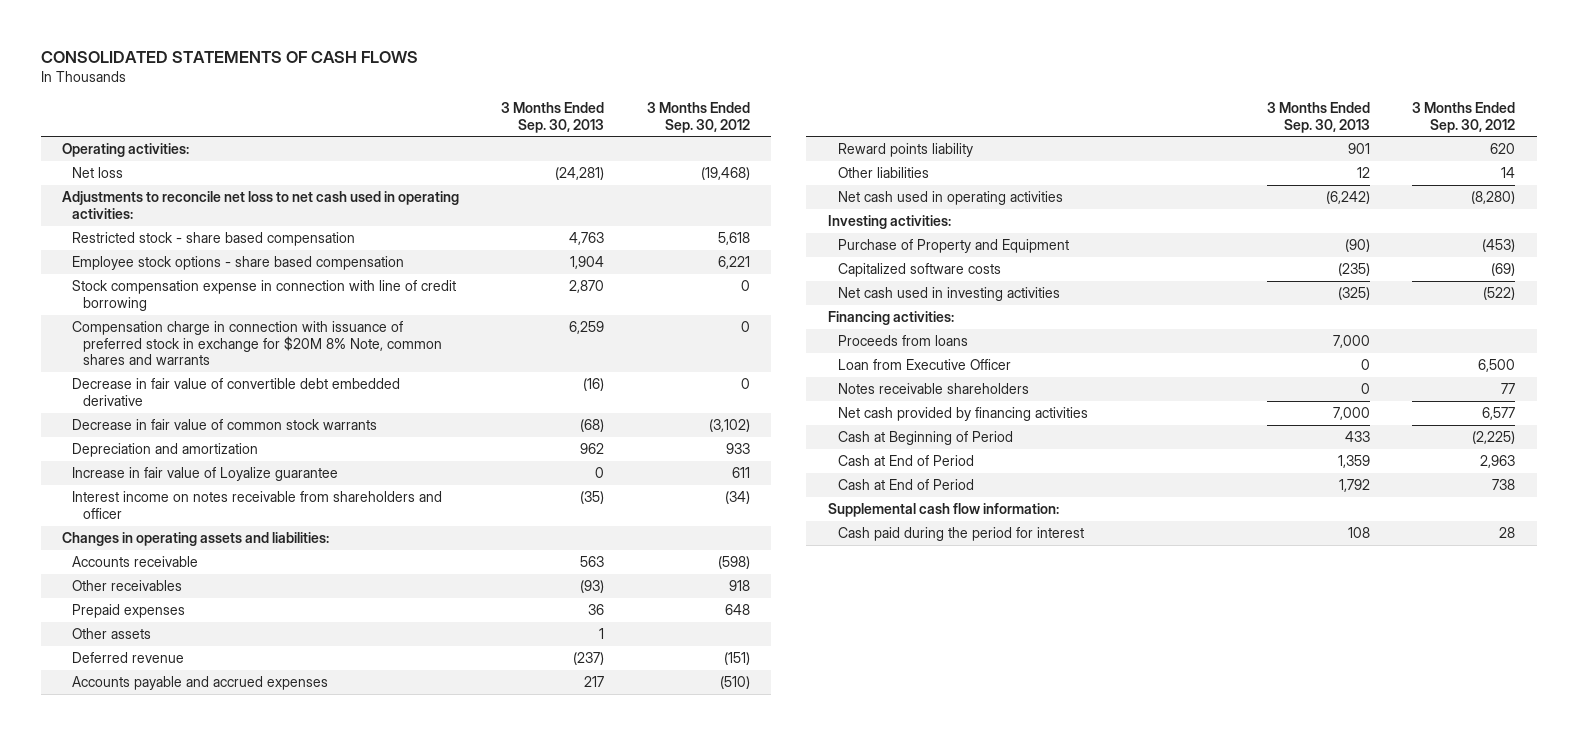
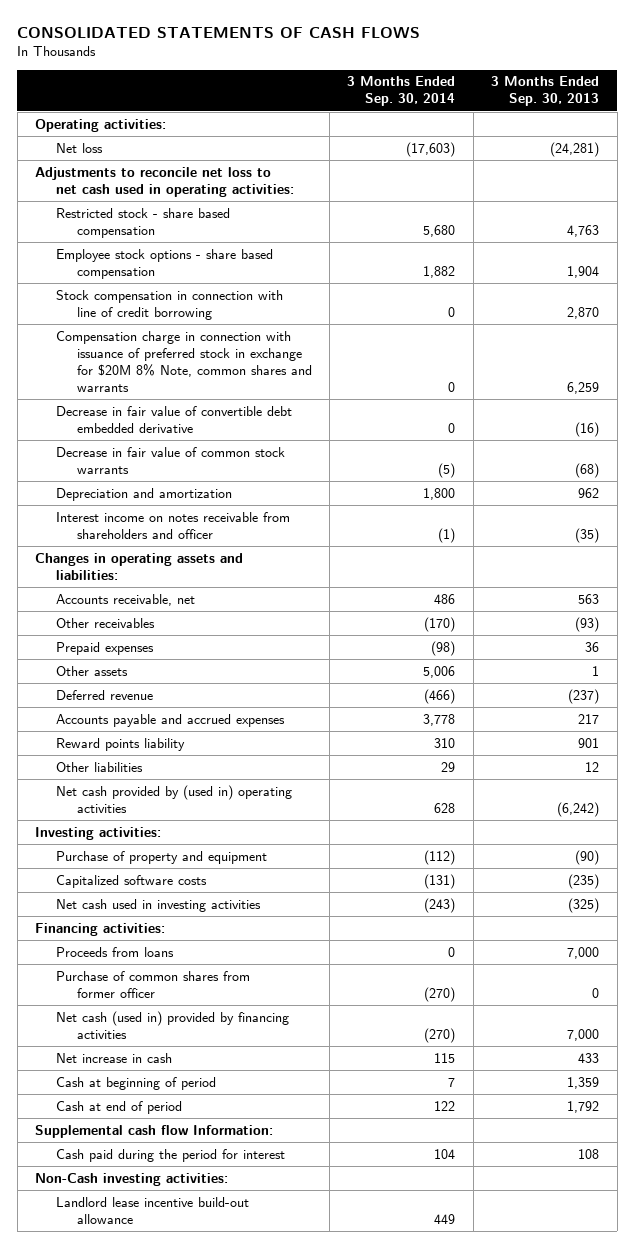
- | 3 Months Ended Sep. 30, 2013 | 3 Months Ended Sep. 30, 2012
+ | 3 Months Ended Sep. 30, 2014 | 3 Months Ended Sep. 30, 2013
- Stock compensation expense in connection with line of credit borrowing | 2,870 | 0
+ Stock compensation in connection with line of credit borrowing | 0 | 2,870
- Increase in fair value of Loyalize guarantee | 0 | 611
- Accounts receivable | 563 | (598)
+ Accounts receivable, net | 486 | 563
- Net cash used in operating activities | (6,242) | (8,280)
+ Net cash provided by (used in) operating activities | 628 | (6,242)
- Purchase of Property and Equipment | (90) | (453)
+ Purchase of property and equipment | (112) | (90)
- Loan from Executive Officer | 0 | 6,500
- Notes receivable shareholders | 0 | 77
- Net cash provided by financing activities | 7,000 | 6,577
- Cash at Beginning of Period | 433 | (2,225)
- Cash at End of Period | 1,359 | 2,963
- Cash at End of Period | 1,792 | 738
- Supplemental cash flow information:
+ Purchase of common shares from former officer | (270) | 0
+ Net cash (used in) provided by financing activities | (270) | 7,000
+ Net increase in cash | 115 | 433
+ Cash at beginning of period | 7 | 1,359
+ Cash at end of period | 122 | 1,792
+ Supplemental cash flow Information:
+ Non-Cash investing activities:
+ Landlord lease incentive build-out allowance | 449 |

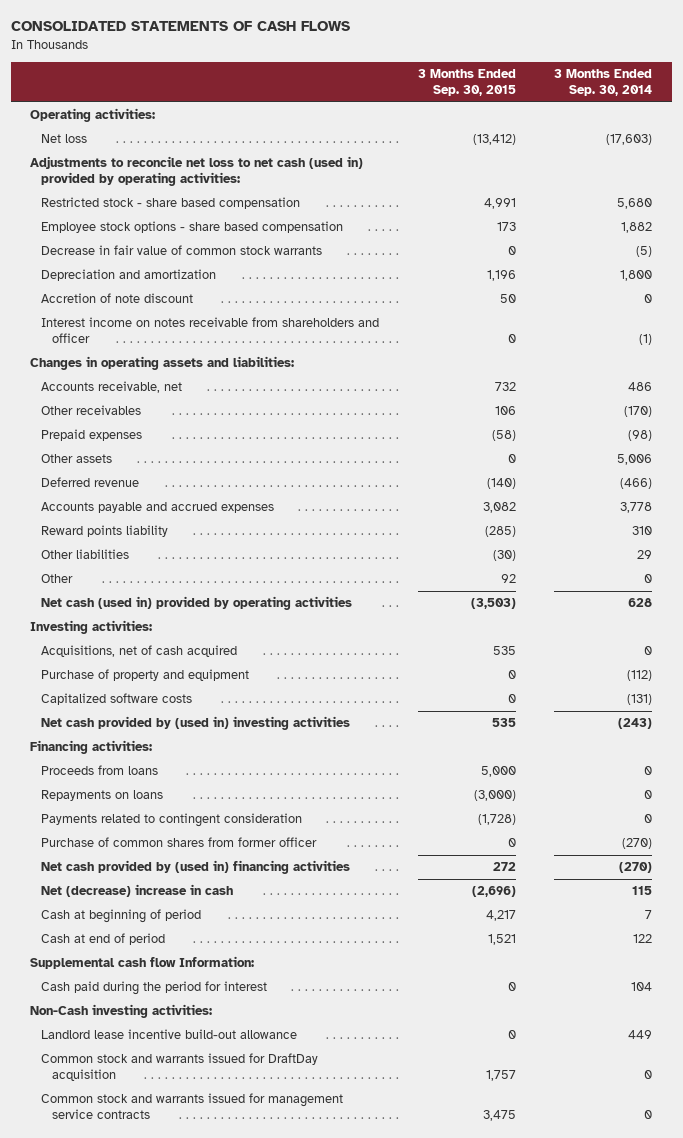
- | 3 Months Ended Sep. 30, 2014 | 3 Months Ended Sep. 30, 2013
+ | 3 Months Ended Sep. 30, 2015 | 3 Months Ended Sep. 30, 2014
- Adjustments to reconcile net loss to net cash used in operating activities:
+ Adjustments to reconcile net loss to net cash (used in) provided by operating activities:
- Stock compensation in connection with line of credit borrowing | 0 | 2,870
- Compensation charge in connection with issuance of preferred stock in exchange for $20M 8% Note, common shares and warrants | 0 | 6,259
- Decrease in fair value of convertible debt embedded derivative | 0 | (16)
+ Accretion of note discount | 50 | 0
- Net cash provided by (used in) operating activities | 628 | (6,242)
+ Other | 92 | 0
+ Net cash (used in) provided by operating activities | (3,503) | 628
+ Acquisitions, net of cash acquired | 535 | 0
- Net cash used in investing activities | (243) | (325)
+ Net cash provided by (used in) investing activities | 535 | (243)
+ Repayments on loans | (3,000) | 0
+ Payments related to contingent consideration | (1,728) | 0
- Net cash (used in) provided by financing activities | (270) | 7,000
- Net increase in cash | 115 | 433
+ Net cash provided by (used in) financing activities | 272 | (270)
+ Net (decrease) increase in cash | (2,696) | 115
+ Common stock and warrants issued for DraftDay acquisition | 1,757 | 0
+ Common stock and warrants issued for management service contracts | 3,475 | 0

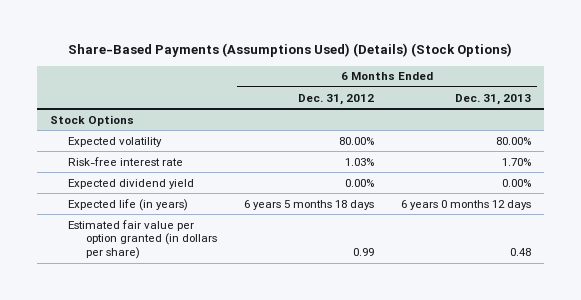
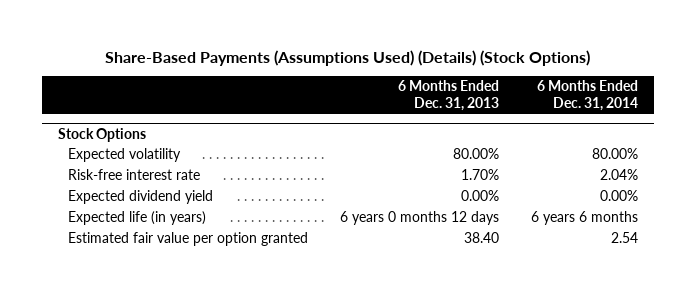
- | 6 Months Ended Dec. 31, 2012 | 6 Months Ended Dec. 31, 2013
+ | 6 Months Ended Dec. 31, 2013 | 6 Months Ended Dec. 31, 2014
@ Stock Options
- Estimated fair value per option granted (in dollars per share) | 0.99 | 0.48
+ Estimated fair value per option granted | 38.40 | 2.54

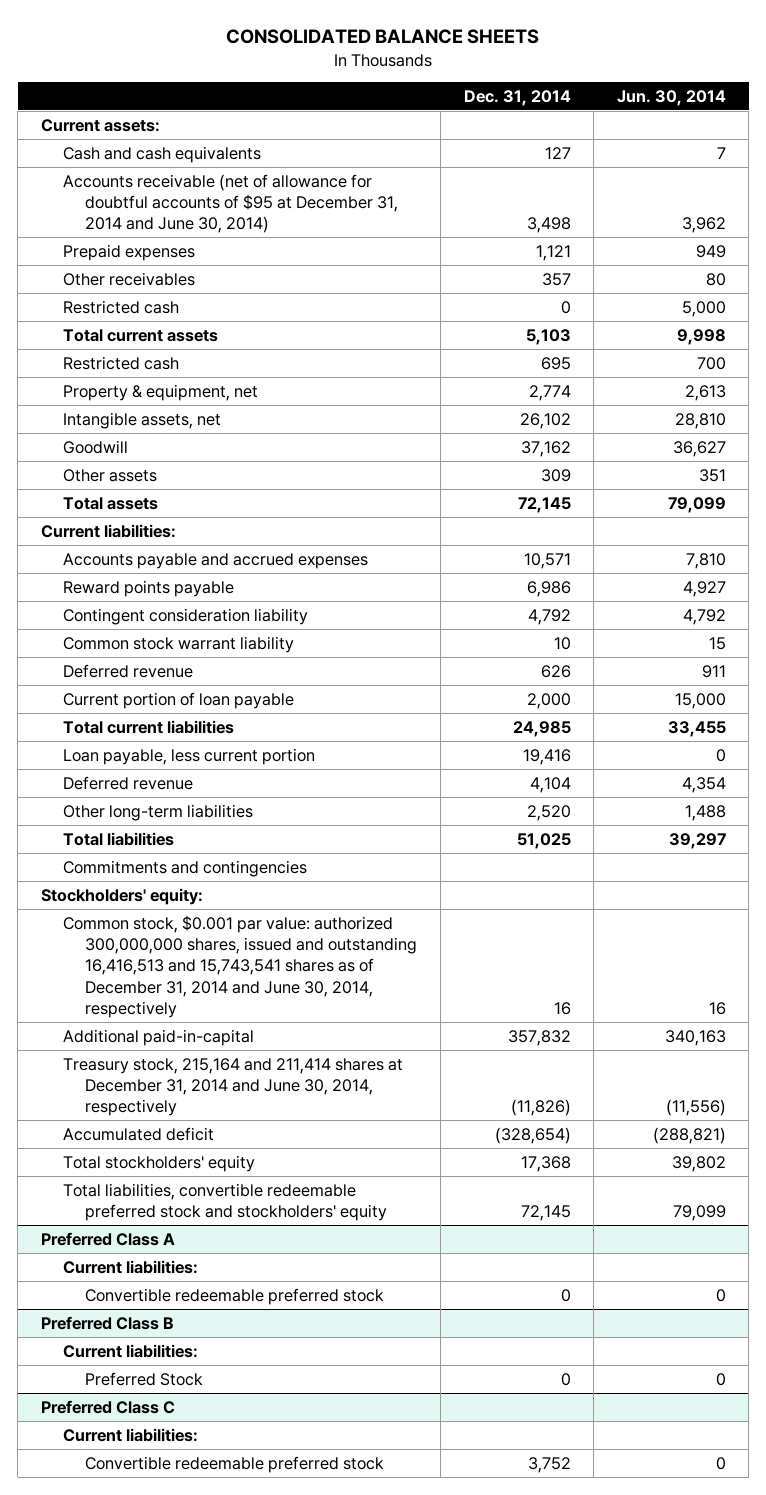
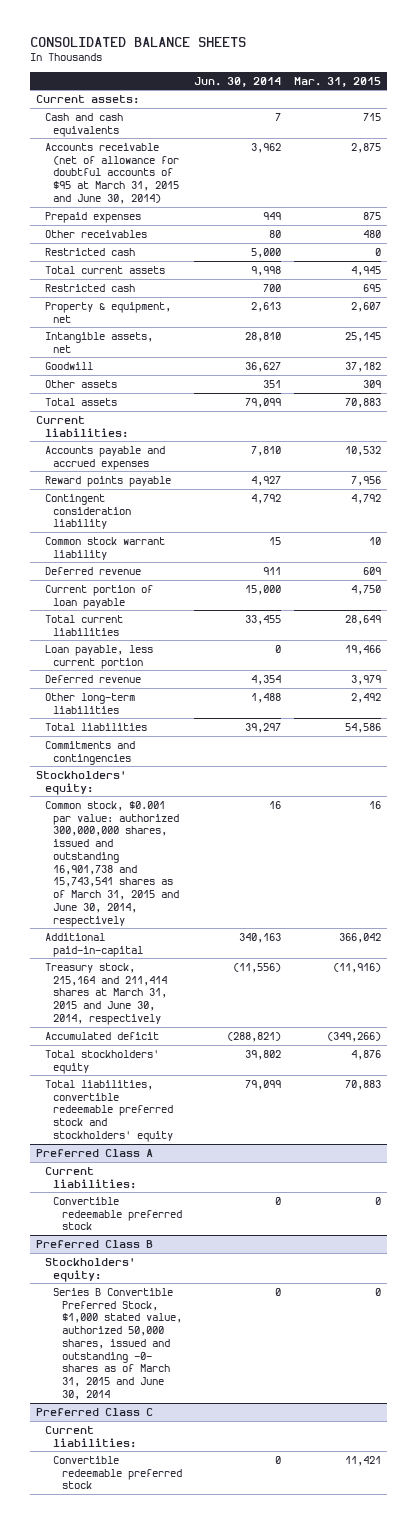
- | Dec. 31, 2014 | Jun. 30, 2014
+ | Jun. 30, 2014 | Mar. 31, 2015
- Accounts receivable (net of allowance for doubtful accounts of $95 at December 31, 2014 and June 30, 2014) | 3,498 | 3,962
+ Accounts receivable (net of allowance for doubtful accounts of $95 at March 31, 2015 and June 30, 2014) | 3,962 | 2,875
- Common stock, $0.001 par value: authorized 300,000,000 shares, issued and outstanding 16,416,513 and 15,743,541 shares as of December 31, 2014 and June 30, 2014, respectively | 16 | 16
+ Common stock, $0.001 par value: authorized 300,000,000 shares, issued and outstanding 16,901,738 and 15,743,541 shares as of March 31, 2015 and June 30, 2014, respectively | 16 | 16
- Treasury stock, 215,164 and 211,414 shares at December 31, 2014 and June 30, 2014, respectively | (11,826) | (11,556)
+ Treasury stock, 215,164 and 211,414 shares at March 31, 2015 and June 30, 2014, respectively | (11,556) | (11,916)
@ Preferred Class B
- Current liabilities:
- Preferred Stock | 0 | 0
+ Stockholders' equity:
+ Series B Convertible Preferred Stock, $1,000 stated value, authorized 50,000 shares, issued and outstanding -0- shares as of March 31, 2015 and June 30, 2014 | 0 | 0

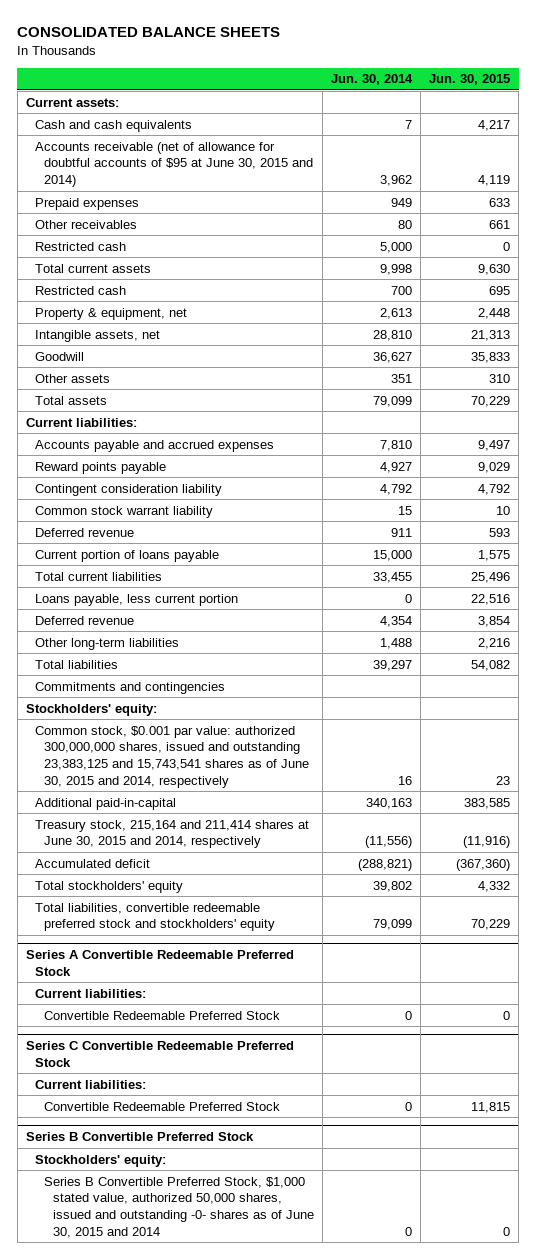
- | Jun. 30, 2014 | Mar. 31, 2015
+ | Jun. 30, 2014 | Jun. 30, 2015
- Accounts receivable (net of allowance for doubtful accounts of $95 at March 31, 2015 and June 30, 2014) | 3,962 | 2,875
+ Accounts receivable (net of allowance for doubtful accounts of $95 at June 30, 2015 and 2014) | 3,962 | 4,119
- Current portion of loan payable | 15,000 | 4,750
+ Current portion of loans payable | 15,000 | 1,575
- Loan payable, less current portion | 0 | 19,466
+ Loans payable, less current portion | 0 | 22,516
- Common stock, $0.001 par value: authorized 300,000,000 shares, issued and outstanding 16,901,738 and 15,743,541 shares as of March 31, 2015 and June 30, 2014, respectively | 16 | 16
+ Common stock, $0.001 par value: authorized 300,000,000 shares, issued and outstanding 23,383,125 and 15,743,541 shares as of June 30, 2015 and 2014, respectively | 16 | 23
- Treasury stock, 215,164 and 211,414 shares at March 31, 2015 and June 30, 2014, respectively | (11,556) | (11,916)
+ Treasury stock, 215,164 and 211,414 shares at June 30, 2015 and 2014, respectively | (11,556) | (11,916)
- Preferred Class A
+ Series A Convertible Redeemable Preferred Stock
- Convertible redeemable preferred stock | 0 | 0
- Preferred Class B
- Stockholders' equity:
- Series B Convertible Preferred Stock, $1,000 stated value, authorized 50,000 shares, issued and outstanding -0- shares as of March 31, 2015 and June 30, 2014 | 0 | 0
- Preferred Class C
+ Convertible Redeemable Preferred Stock | 0 | 0
+ Series C Convertible Redeemable Preferred Stock
- Convertible redeemable preferred stock | 0 | 11,421
+ Convertible Redeemable Preferred Stock | 0 | 11,815
+ Series B Convertible Preferred Stock
+ Stockholders' equity:
+ Series B Convertible Preferred Stock, $1,000 stated value, authorized 50,000 shares, issued and outstanding -0- shares as of June 30, 2015 and 2014 | 0 | 0

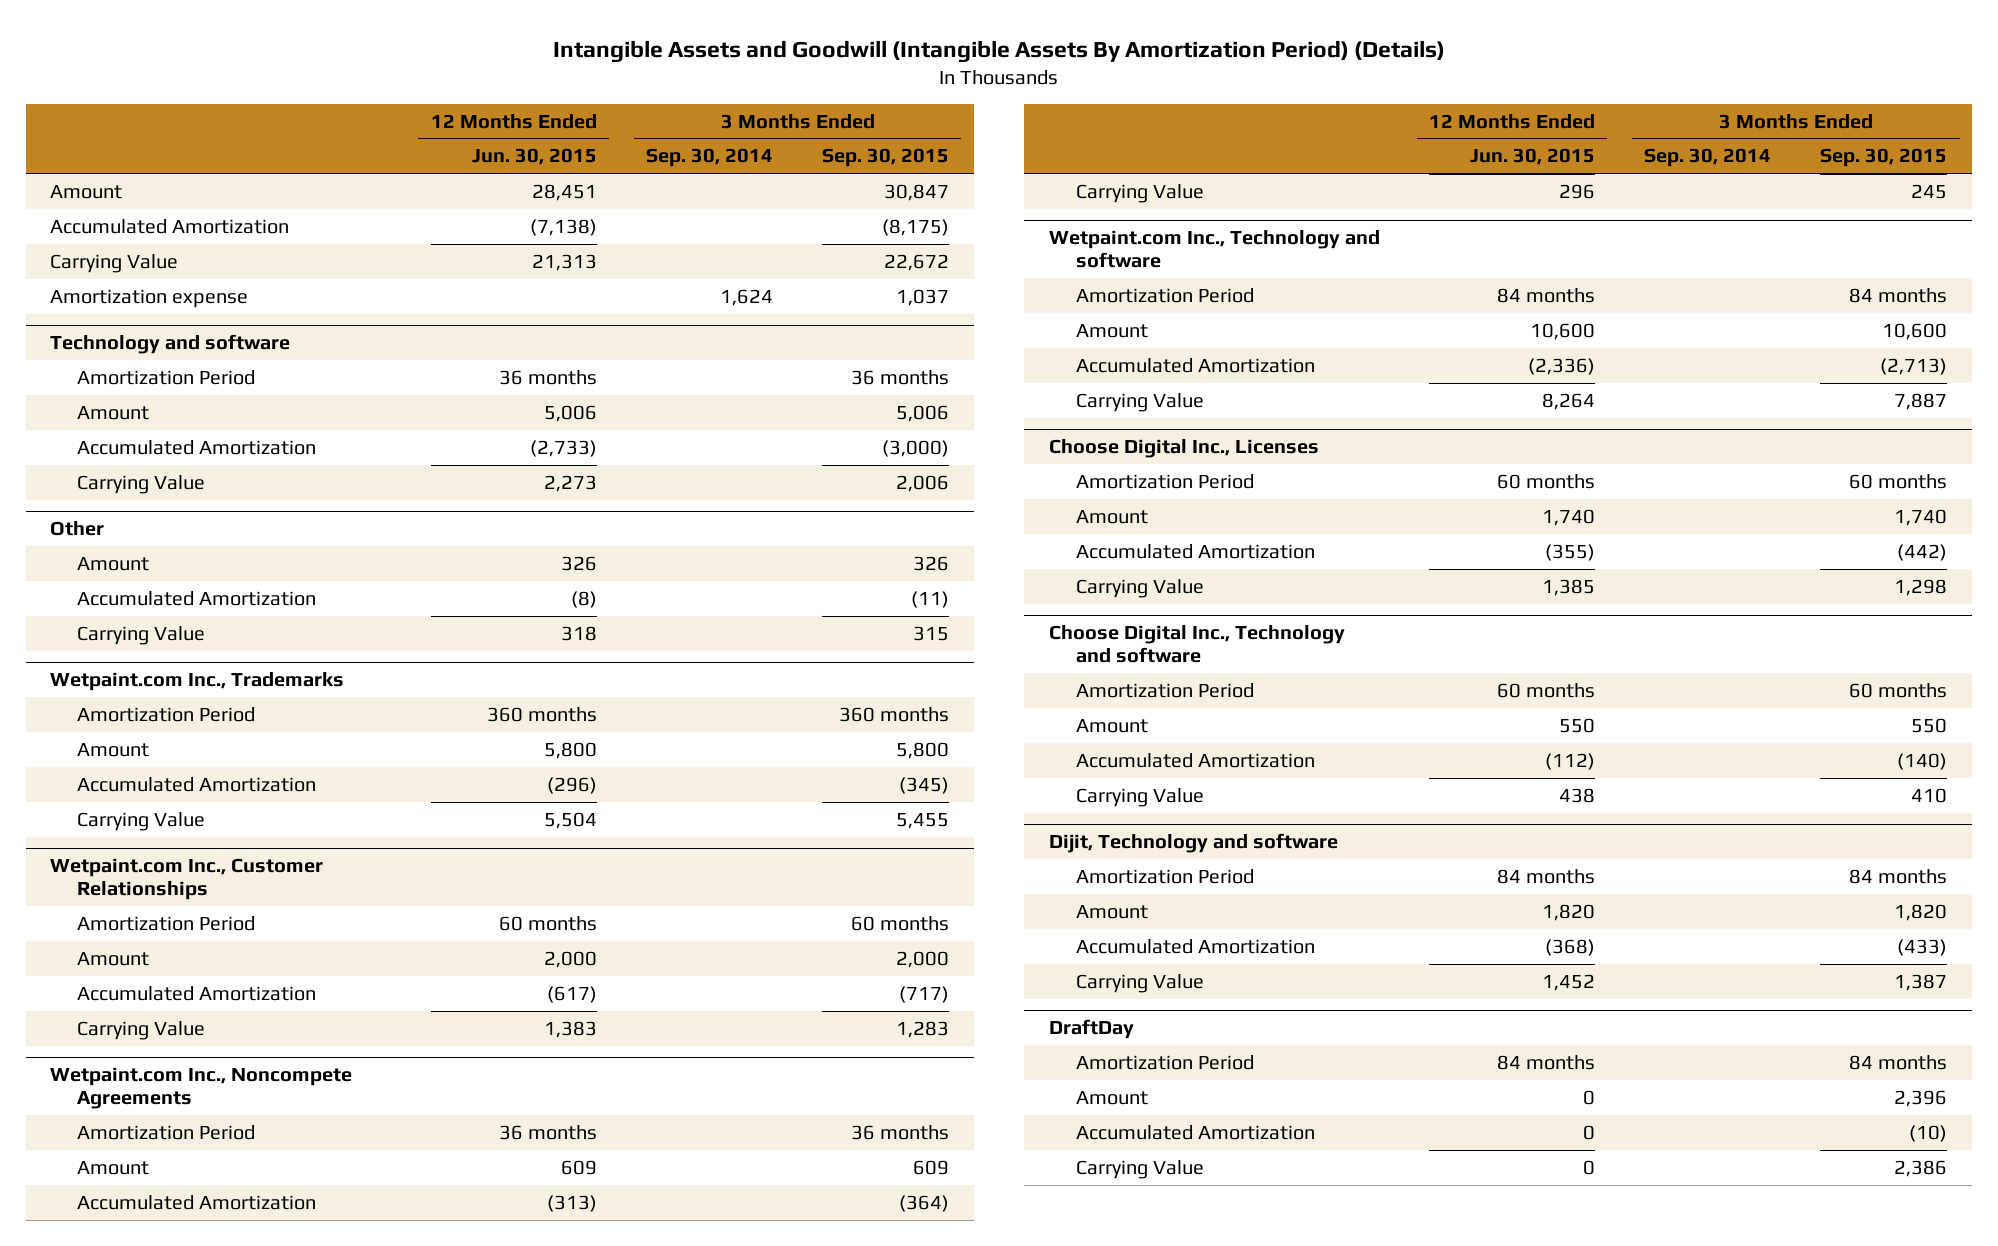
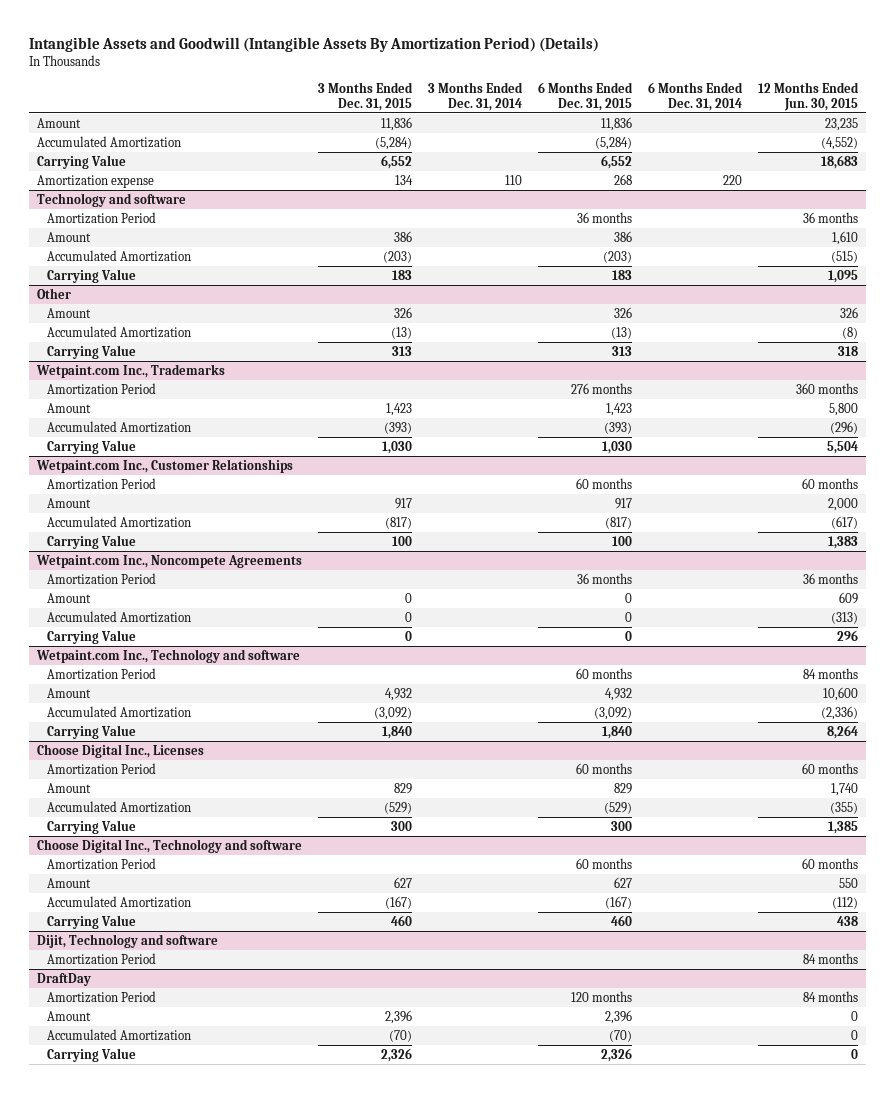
- | 12 Months Ended Jun. 30, 2015 | 3 Months Ended Sep. 30, 2014 | 3 Months Ended Sep. 30, 2015
+ | 3 Months Ended Dec. 31, 2015 | 3 Months Ended Dec. 31, 2014 | 6 Months Ended Dec. 31, 2015 | 6 Months Ended Dec. 31, 2014 | 12 Months Ended Jun. 30, 2015
- Amount | 28,451 | | 30,847
- Accumulated Amortization | (7,138) | | (8,175)
- Carrying Value | 21,313 | | 22,672
+ Amount | 11,836 | | 11,836 | | 23,235
+ Accumulated Amortization | (5,284) | | (5,284) | | (4,552)
+ Carrying Value | 6,552 | | 6,552 | | 18,683
@ Technology and software
- Amount | 5,006 | | 5,006
- Accumulated Amortization | (2,733) | | (3,000)
- Carrying Value | 2,273 | | 2,006
+ Amount | 386 | | 386 | | 1,610
+ Accumulated Amortization | (203) | | (203) | | (515)
+ Carrying Value | 183 | | 183 | | 1,095
@ Dijit, Technology and software
- Amount | 1,820 | | 1,820
- Accumulated Amortization | (368) | | (433)
- Carrying Value | 1,452 | | 1,387

